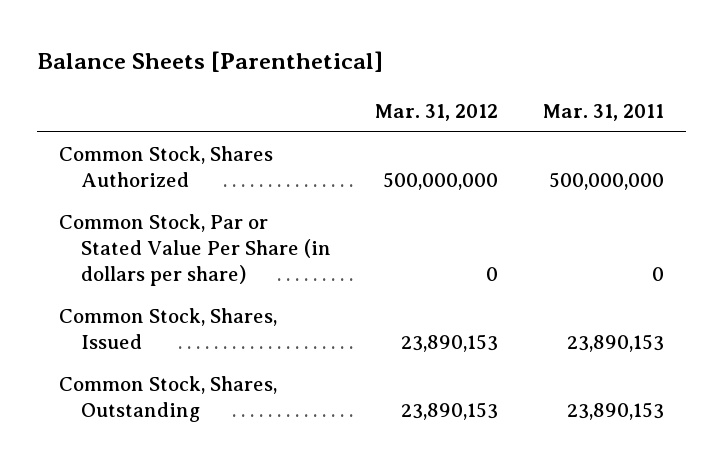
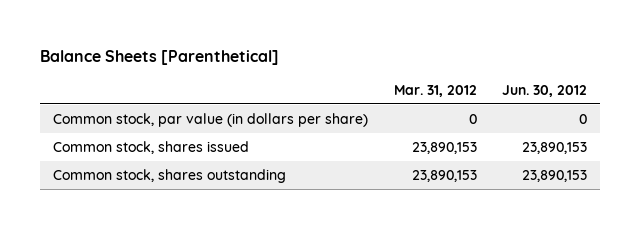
- | Mar. 31, 2012 | Mar. 31, 2011
+ | Mar. 31, 2012 | Jun. 30, 2012
- Common Stock, Shares Authorized | 500,000,000 | 500,000,000
- Common Stock, Par or Stated Value Per Share (in dollars per share) | 0 | 0
- Common Stock, Shares, Issued | 23,890,153 | 23,890,153
- Common Stock, Shares, Outstanding | 23,890,153 | 23,890,153
+ Common stock, par value (in dollars per share) | 0 | 0
+ Common stock, shares issued | 23,890,153 | 23,890,153
+ Common stock, shares outstanding | 23,890,153 | 23,890,153

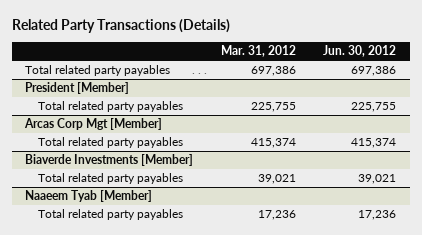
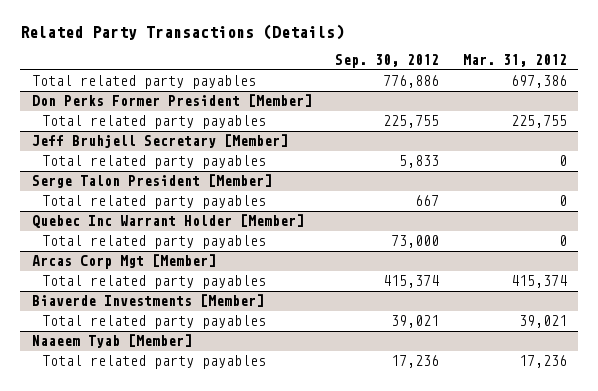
- | Mar. 31, 2012 | Jun. 30, 2012
+ | Sep. 30, 2012 | Mar. 31, 2012
- President [Member]
+ Don Perks Former President [Member]
+ Jeff Bruhjell Secretary [Member]
+ Total related party payables | 5,833 | 0
+ Serge Talon President [Member]
+ Total related party payables | 667 | 0
+ Quebec Inc Warrant Holder [Member]
+ Total related party payables | 73,000 | 0

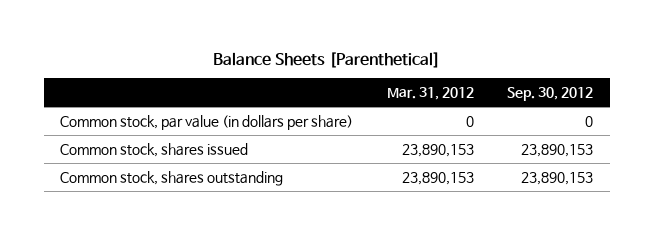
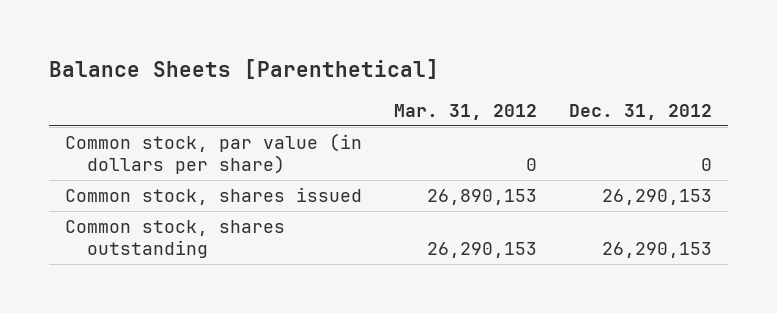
- | Mar. 31, 2012 | Sep. 30, 2012
+ | Mar. 31, 2012 | Dec. 31, 2012
- Common stock, shares issued | 23,890,153 | 23,890,153
- Common stock, shares outstanding | 23,890,153 | 23,890,153
+ Common stock, shares issued | 26,890,153 | 26,290,153
+ Common stock, shares outstanding | 26,290,153 | 26,290,153

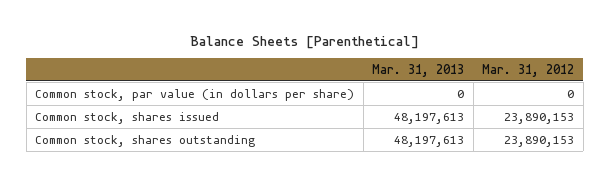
- | Mar. 31, 2012 | Dec. 31, 2012
+ | Mar. 31, 2013 | Mar. 31, 2012
- Common stock, shares issued | 26,890,153 | 26,290,153
- Common stock, shares outstanding | 26,290,153 | 26,290,153
+ Common stock, shares issued | 48,197,613 | 23,890,153
+ Common stock, shares outstanding | 48,197,613 | 23,890,153

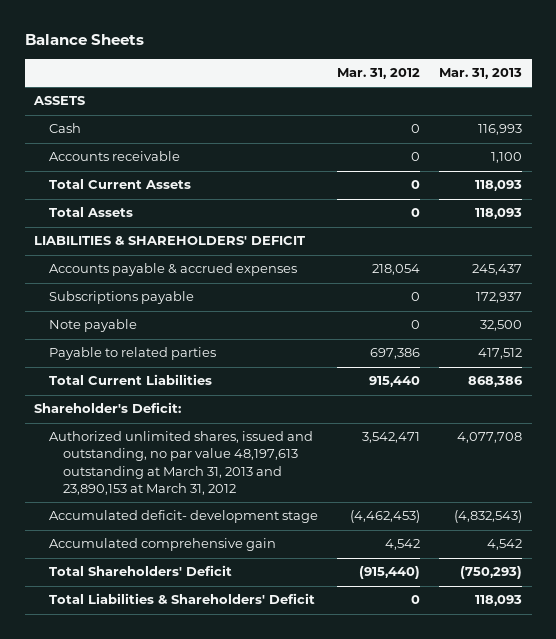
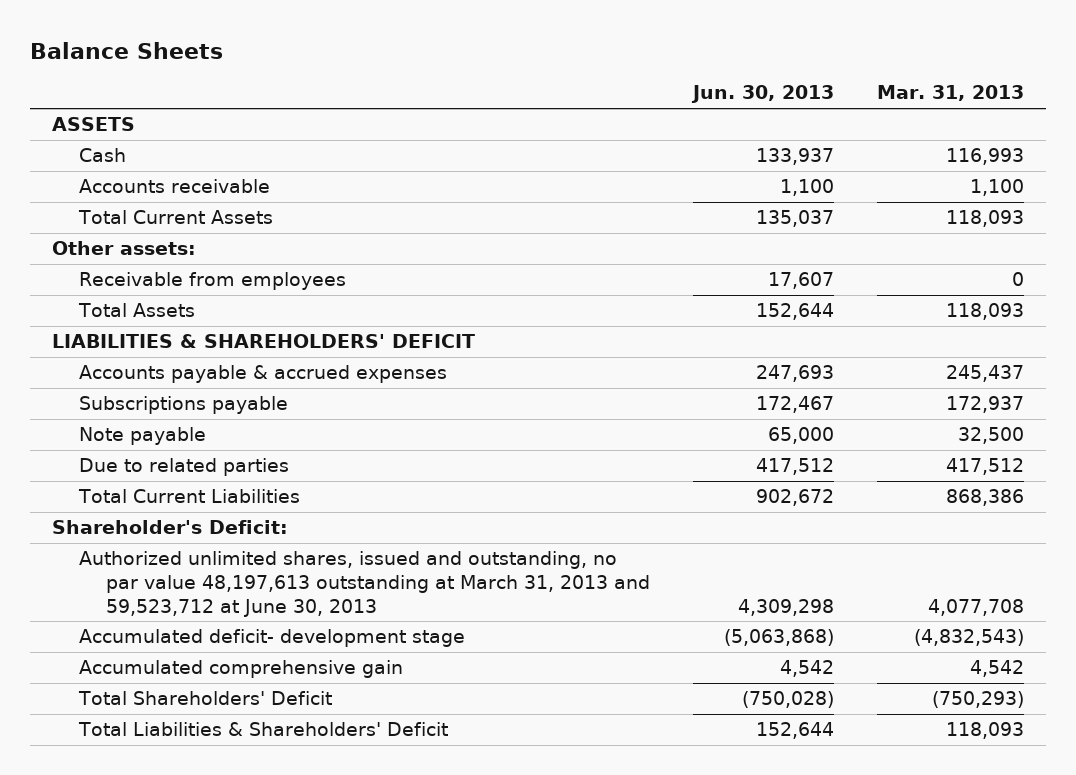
- | Mar. 31, 2012 | Mar. 31, 2013
+ | Jun. 30, 2013 | Mar. 31, 2013
+ Other assets:
+ Receivable from employees | 17,607 | 0
- Payable to related parties | 697,386 | 417,512
+ Due to related parties | 417,512 | 417,512
- Authorized unlimited shares, issued and outstanding, no par value 48,197,613 outstanding at March 31, 2013 and 23,890,153 at March 31, 2012 | 3,542,471 | 4,077,708
+ Authorized unlimited shares, issued and outstanding, no par value 48,197,613 outstanding at March 31, 2013 and 59,523,712 at June 30, 2013 | 4,309,298 | 4,077,708

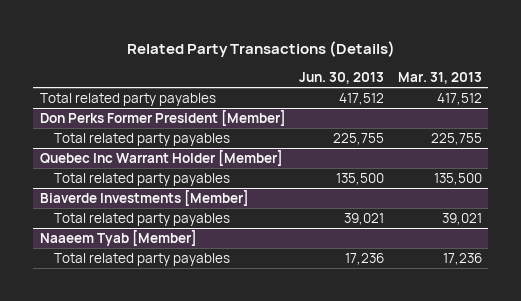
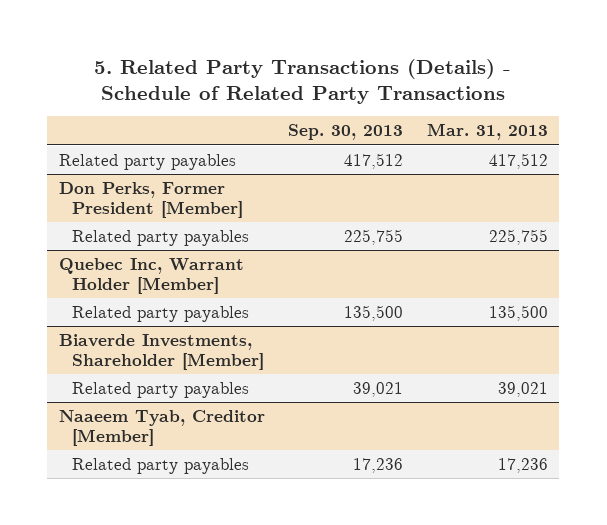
- Related Party Transactions (Details)
+ 5. Related Party Transactions (Details) - Schedule of Related Party Transactions
- | Jun. 30, 2013 | Mar. 31, 2013
+ | Sep. 30, 2013 | Mar. 31, 2013
- Total related party payables | 417,512 | 417,512
- Don Perks Former President [Member]
- Total related party payables | 225,755 | 225,755
- Quebec Inc Warrant Holder [Member]
- Total related party payables | 135,500 | 135,500
- Biaverde Investments [Member]
- Total related party payables | 39,021 | 39,021
- Naaeem Tyab [Member]
- Total related party payables | 17,236 | 17,236
+ Related party payables | 417,512 | 417,512
+ Don Perks, Former President [Member]
+ Related party payables | 225,755 | 225,755
+ Quebec Inc, Warrant Holder [Member]
+ Related party payables | 135,500 | 135,500
+ Biaverde Investments, Shareholder [Member]
+ Related party payables | 39,021 | 39,021
+ Naaeem Tyab, Creditor [Member]
+ Related party payables | 17,236 | 17,236

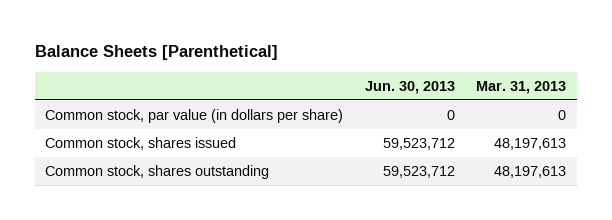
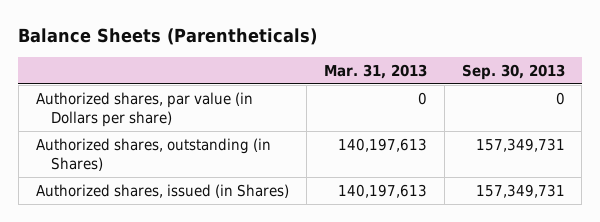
- Balance Sheets [Parenthetical]
+ Balance Sheets (Parentheticals)
- | Jun. 30, 2013 | Mar. 31, 2013
+ | Mar. 31, 2013 | Sep. 30, 2013
- Common stock, par value (in dollars per share) | 0 | 0
- Common stock, shares issued | 59,523,712 | 48,197,613
- Common stock, shares outstanding | 59,523,712 | 48,197,613
+ Authorized shares, par value (in Dollars per share) | 0 | 0
+ Authorized shares, outstanding (in Shares) | 140,197,613 | 157,349,731
+ Authorized shares, issued (in Shares) | 140,197,613 | 157,349,731

